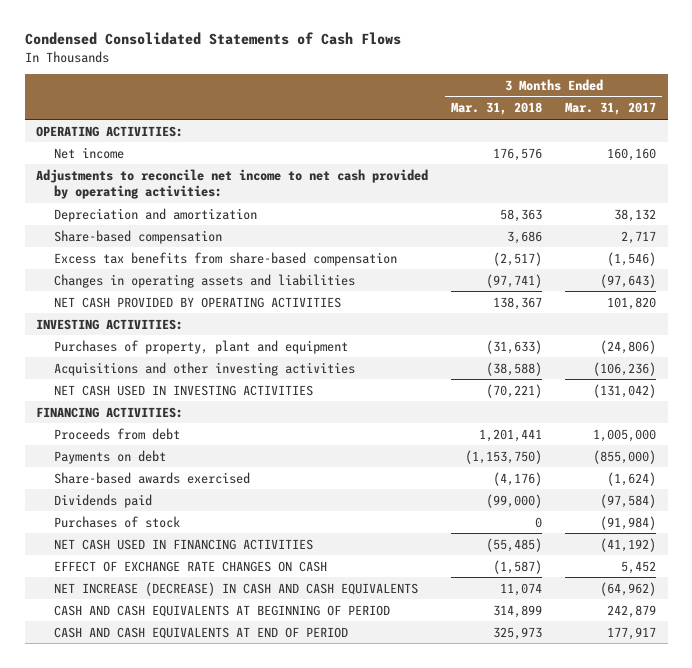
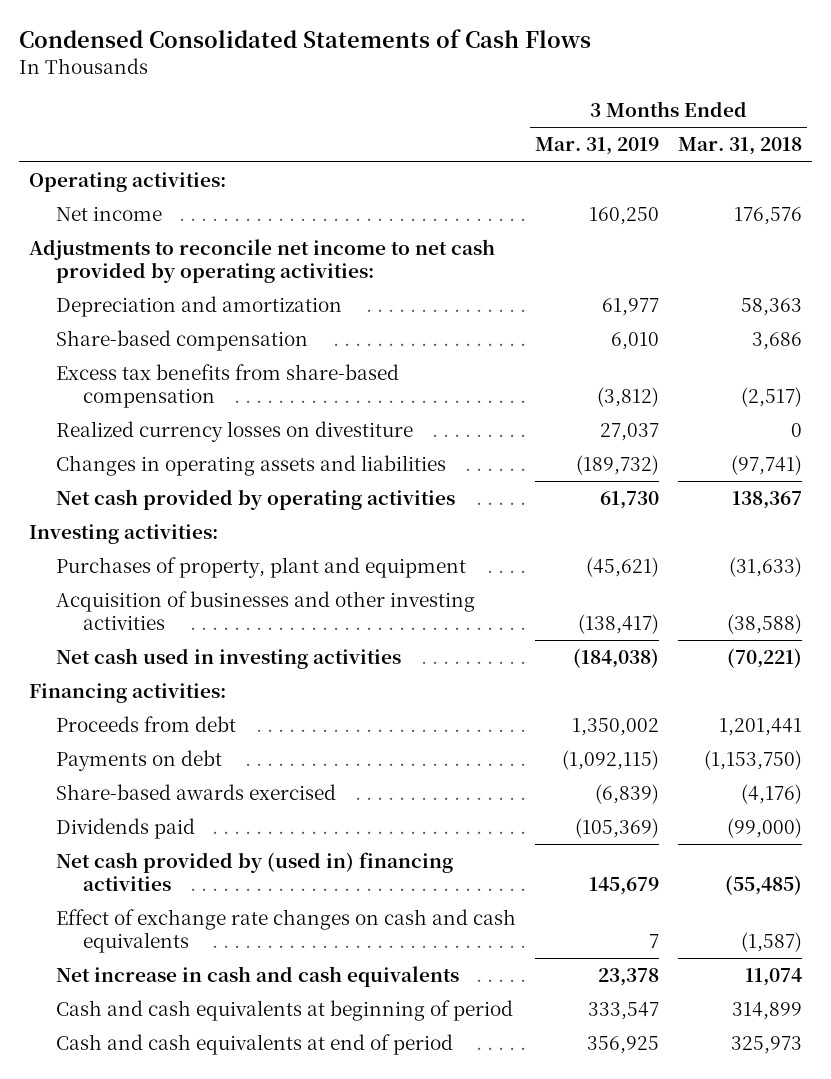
- | 3 Months Ended Mar. 31, 2018 | 3 Months Ended Mar. 31, 2017
+ | 3 Months Ended Mar. 31, 2019 | 3 Months Ended Mar. 31, 2018
- OPERATING ACTIVITIES:
+ Operating activities:
+ Realized currency losses on divestiture | 27,037 | 0
- NET CASH PROVIDED BY OPERATING ACTIVITIES | 138,367 | 101,820
- INVESTING ACTIVITIES:
+ Net cash provided by operating activities | 61,730 | 138,367
+ Investing activities:
- Acquisitions and other investing activities | (38,588) | (106,236)
- NET CASH USED IN INVESTING ACTIVITIES | (70,221) | (131,042)
- FINANCING ACTIVITIES:
+ Acquisition of businesses and other investing activities | (138,417) | (38,588)
+ Net cash used in investing activities | (184,038) | (70,221)
+ Financing activities:
- Purchases of stock | 0 | (91,984)
- NET CASH USED IN FINANCING ACTIVITIES | (55,485) | (41,192)
- EFFECT OF EXCHANGE RATE CHANGES ON CASH | (1,587) | 5,452
- NET INCREASE (DECREASE) IN CASH AND CASH EQUIVALENTS | 11,074 | (64,962)
- CASH AND CASH EQUIVALENTS AT BEGINNING OF PERIOD | 314,899 | 242,879
- CASH AND CASH EQUIVALENTS AT END OF PERIOD | 325,973 | 177,917
+ Net cash provided by (used in) financing activities | 145,679 | (55,485)
+ Effect of exchange rate changes on cash and cash equivalents | 7 | (1,587)
+ Net increase in cash and cash equivalents | 23,378 | 11,074
+ Cash and cash equivalents at beginning of period | 333,547 | 314,899
+ Cash and cash equivalents at end of period | 356,925 | 325,973

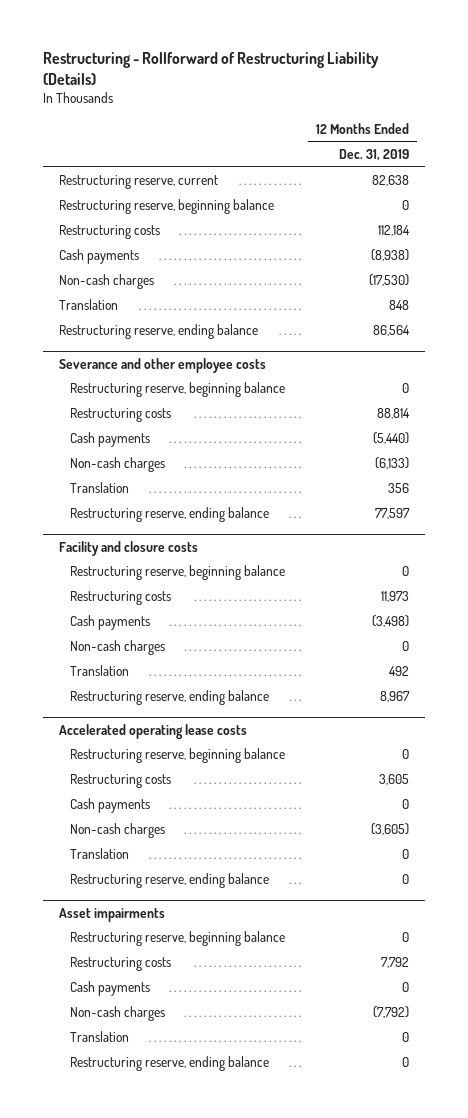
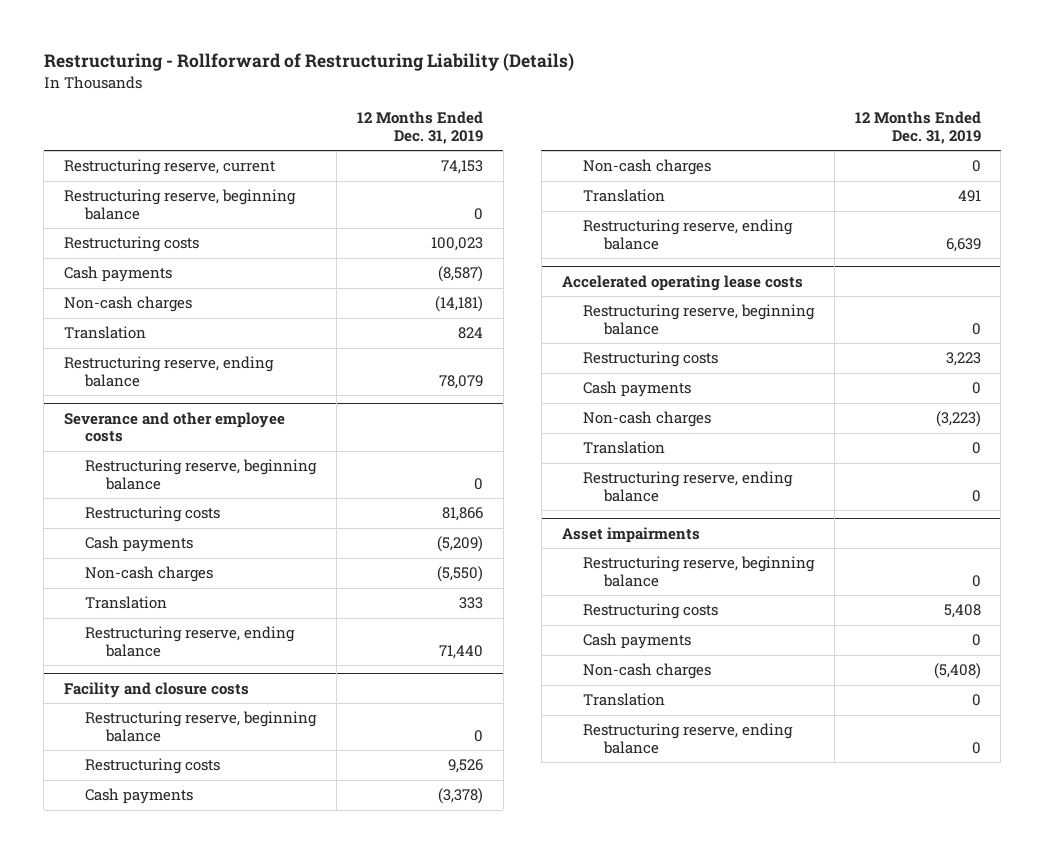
- Restructuring reserve, current | 82,638
+ Restructuring reserve, current | 74,153
- Restructuring costs | 112,184
- Cash payments | (8,938)
- Non-cash charges | (17,530)
- Translation | 848
- Restructuring reserve, ending balance | 86,564
+ Restructuring costs | 100,023
+ Cash payments | (8,587)
+ Non-cash charges | (14,181)
+ Translation | 824
+ Restructuring reserve, ending balance | 78,079
@ Severance and other employee costs
- Restructuring costs | 88,814
- Cash payments | (5,440)
- Non-cash charges | (6,133)
- Translation | 356
- Restructuring reserve, ending balance | 77,597
+ Restructuring costs | 81,866
+ Cash payments | (5,209)
+ Non-cash charges | (5,550)
+ Translation | 333
+ Restructuring reserve, ending balance | 71,440
@ Facility and closure costs
- Restructuring costs | 11,973
- Cash payments | (3,498)
+ Restructuring costs | 9,526
+ Cash payments | (3,378)
- Translation | 492
- Restructuring reserve, ending balance | 8,967
+ Translation | 491
+ Restructuring reserve, ending balance | 6,639
@ Accelerated operating lease costs
- Restructuring costs | 3,605
+ Restructuring costs | 3,223
- Non-cash charges | (3,605)
+ Non-cash charges | (3,223)
@ Asset impairments
- Restructuring costs | 7,792
+ Restructuring costs | 5,408
- Non-cash charges | (7,792)
+ Non-cash charges | (5,408)

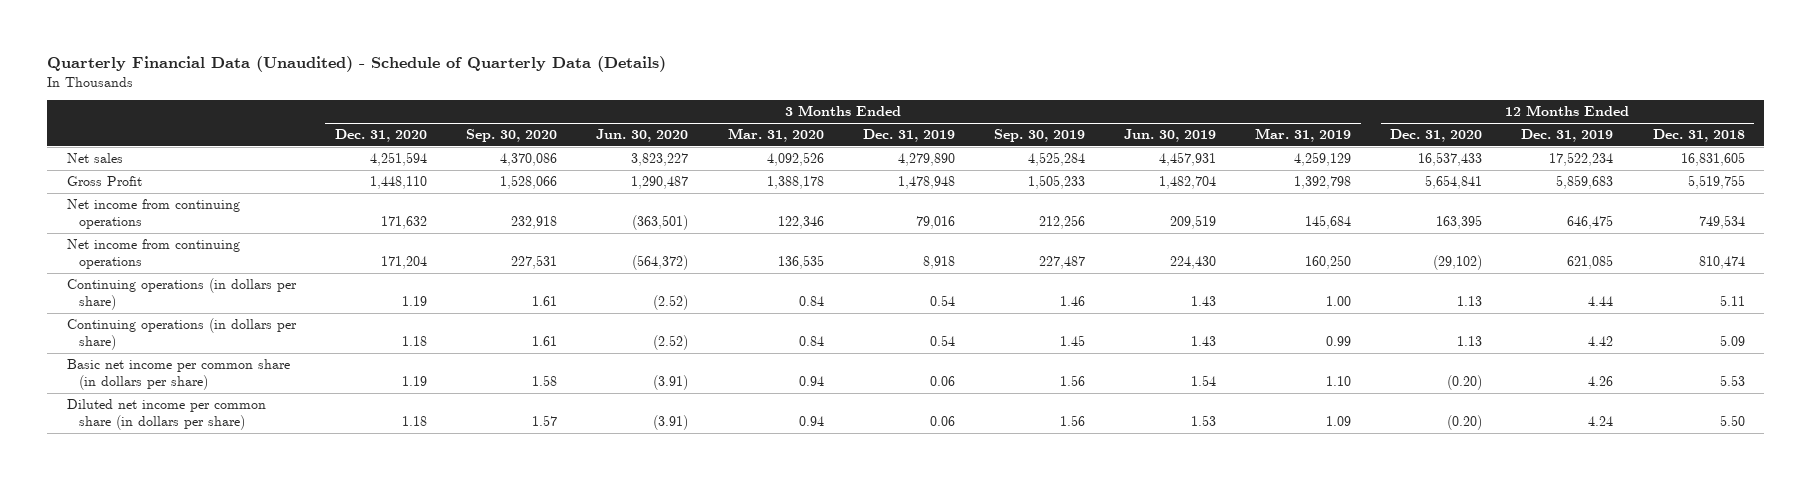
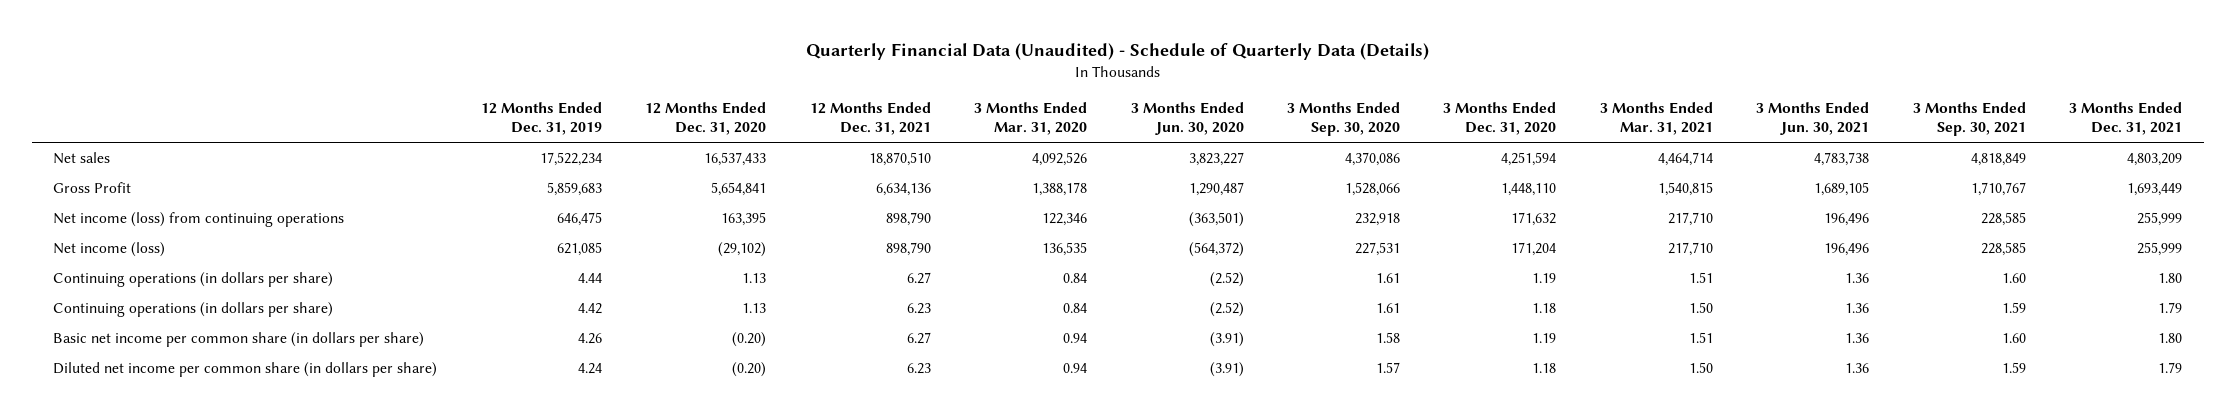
- | 3 Months Ended Dec. 31, 2020 | 3 Months Ended Sep. 30, 2020 | 3 Months Ended Jun. 30, 2020 | 3 Months Ended Mar. 31, 2020 | 3 Months Ended Dec. 31, 2019 | 3 Months Ended Sep. 30, 2019 | 3 Months Ended Jun. 30, 2019 | 3 Months Ended Mar. 31, 2019 | 12 Months Ended Dec. 31, 2020 | 12 Months Ended Dec. 31, 2019 | 12 Months Ended Dec. 31, 2018
+ | 12 Months Ended Dec. 31, 2019 | 12 Months Ended Dec. 31, 2020 | 12 Months Ended Dec. 31, 2021 | 3 Months Ended Mar. 31, 2020 | 3 Months Ended Jun. 30, 2020 | 3 Months Ended Sep. 30, 2020 | 3 Months Ended Dec. 31, 2020 | 3 Months Ended Mar. 31, 2021 | 3 Months Ended Jun. 30, 2021 | 3 Months Ended Sep. 30, 2021 | 3 Months Ended Dec. 31, 2021
- Net income from continuing operations | 171,632 | 232,918 | (363,501) | 122,346 | 79,016 | 212,256 | 209,519 | 145,684 | 163,395 | 646,475 | 749,534
- Net income from continuing operations | 171,204 | 227,531 | (564,372) | 136,535 | 8,918 | 227,487 | 224,430 | 160,250 | (29,102) | 621,085 | 810,474
+ Net income (loss) from continuing operations | 646,475 | 163,395 | 898,790 | 122,346 | (363,501) | 232,918 | 171,632 | 217,710 | 196,496 | 228,585 | 255,999
+ Net income (loss) | 621,085 | (29,102) | 898,790 | 136,535 | (564,372) | 227,531 | 171,204 | 217,710 | 196,496 | 228,585 | 255,999

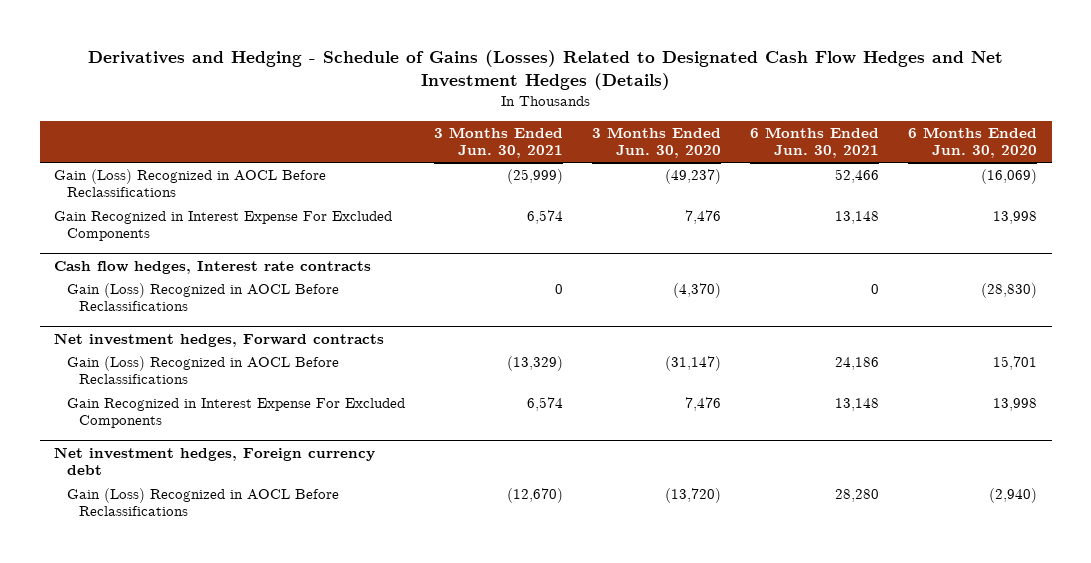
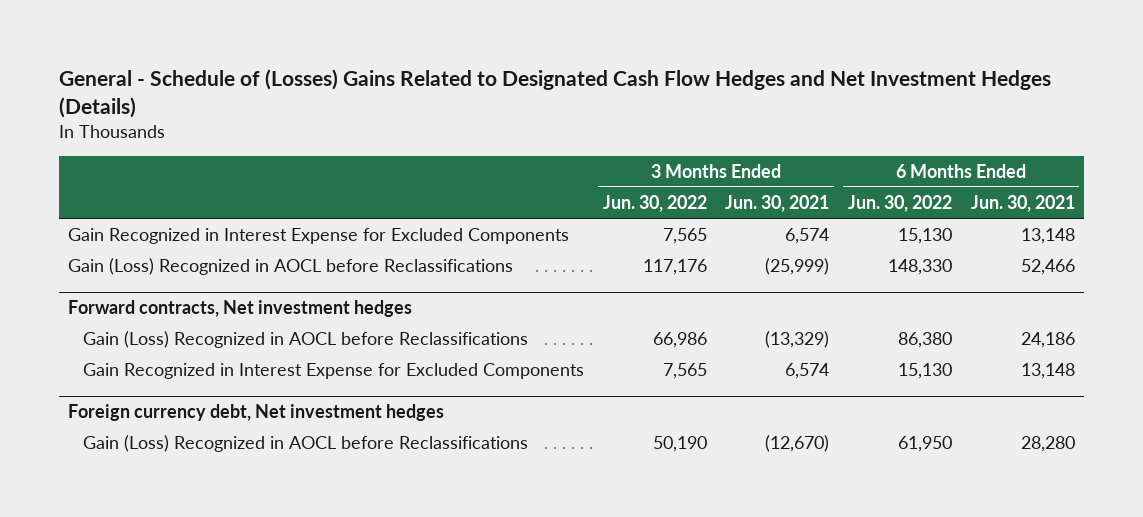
- Derivatives and Hedging - Schedule of Gains (Losses) Related to Designated Cash Flow Hedges and Net Investment Hedges (Details)
+ General - Schedule of (Losses) Gains Related to Designated Cash Flow Hedges and Net Investment Hedges (Details)
- | 3 Months Ended Jun. 30, 2021 | 3 Months Ended Jun. 30, 2020 | 6 Months Ended Jun. 30, 2021 | 6 Months Ended Jun. 30, 2020
+ | 3 Months Ended Jun. 30, 2022 | 3 Months Ended Jun. 30, 2021 | 6 Months Ended Jun. 30, 2022 | 6 Months Ended Jun. 30, 2021
- Gain (Loss) Recognized in AOCL Before Reclassifications | (25,999) | (49,237) | 52,466 | (16,069)
- Gain Recognized in Interest Expense For Excluded Components | 6,574 | 7,476 | 13,148 | 13,998
- Cash flow hedges, Interest rate contracts
- Gain (Loss) Recognized in AOCL Before Reclassifications | 0 | (4,370) | 0 | (28,830)
- Net investment hedges, Forward contracts
- Gain (Loss) Recognized in AOCL Before Reclassifications | (13,329) | (31,147) | 24,186 | 15,701
- Gain Recognized in Interest Expense For Excluded Components | 6,574 | 7,476 | 13,148 | 13,998
- Net investment hedges, Foreign currency debt
- Gain (Loss) Recognized in AOCL Before Reclassifications | (12,670) | (13,720) | 28,280 | (2,940)
+ Gain Recognized in Interest Expense for Excluded Components | 7,565 | 6,574 | 15,130 | 13,148
+ Gain (Loss) Recognized in AOCL before Reclassifications | 117,176 | (25,999) | 148,330 | 52,466
+ Forward contracts, Net investment hedges
+ Gain (Loss) Recognized in AOCL before Reclassifications | 66,986 | (13,329) | 86,380 | 24,186
+ Gain Recognized in Interest Expense for Excluded Components | 7,565 | 6,574 | 15,130 | 13,148
+ Foreign currency debt, Net investment hedges
+ Gain (Loss) Recognized in AOCL before Reclassifications | 50,190 | (12,670) | 61,950 | 28,280

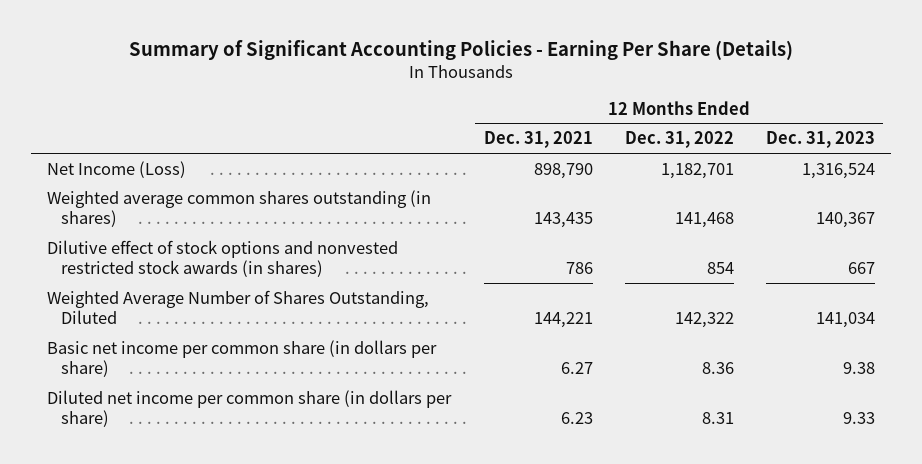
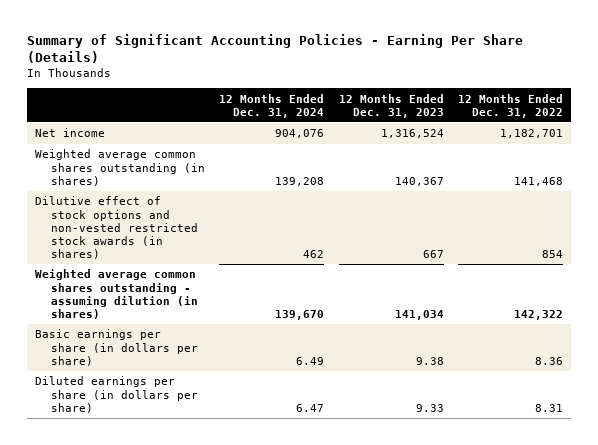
- | 12 Months Ended Dec. 31, 2021 | 12 Months Ended Dec. 31, 2022 | 12 Months Ended Dec. 31, 2023
+ | 12 Months Ended Dec. 31, 2024 | 12 Months Ended Dec. 31, 2023 | 12 Months Ended Dec. 31, 2022
- Net Income (Loss) | 898,790 | 1,182,701 | 1,316,524
+ Net income | 904,076 | 1,316,524 | 1,182,701
- Dilutive effect of stock options and nonvested restricted stock awards (in shares) | 786 | 854 | 667
- Weighted Average Number of Shares Outstanding, Diluted | 144,221 | 142,322 | 141,034
- Basic net income per common share (in dollars per share) | 6.27 | 8.36 | 9.38
- Diluted net income per common share (in dollars per share) | 6.23 | 8.31 | 9.33
+ Dilutive effect of stock options and non-vested restricted stock awards (in shares) | 462 | 667 | 854
+ Weighted average common shares outstanding - assuming dilution (in shares) | 139,670 | 141,034 | 142,322
+ Basic earnings per share (in dollars per share) | 6.49 | 9.38 | 8.36
+ Diluted earnings per share (in dollars per share) | 6.47 | 9.33 | 8.31

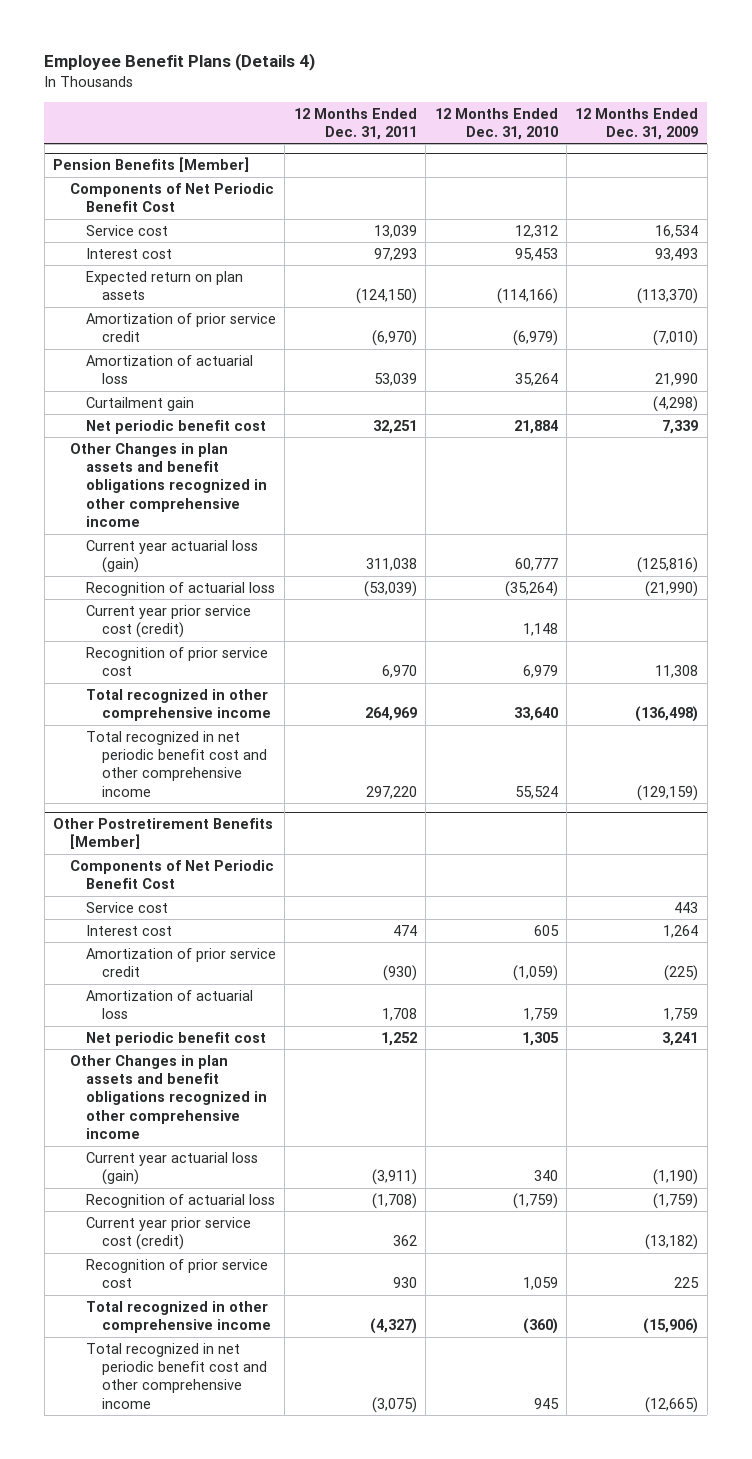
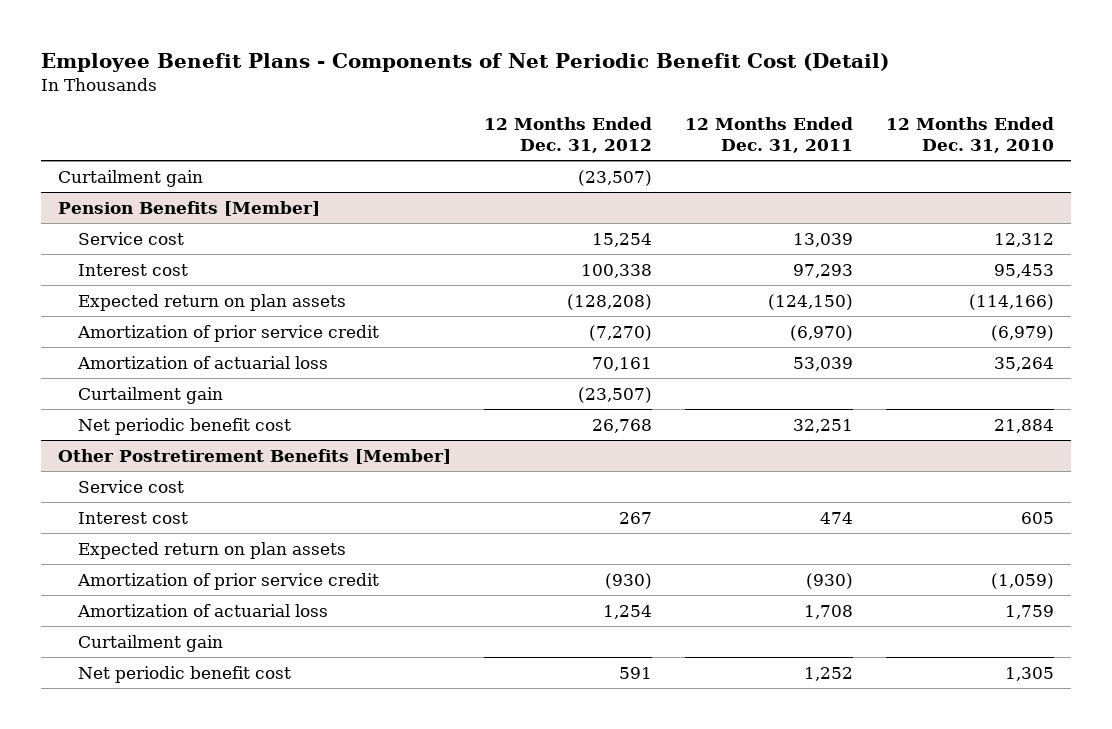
- Employee Benefit Plans (Details 4)
+ Employee Benefit Plans - Components of Net Periodic Benefit Cost (Detail)
- | 12 Months Ended Dec. 31, 2011 | 12 Months Ended Dec. 31, 2010 | 12 Months Ended Dec. 31, 2009
+ | 12 Months Ended Dec. 31, 2012 | 12 Months Ended Dec. 31, 2011 | 12 Months Ended Dec. 31, 2010
+ Curtailment gain | (23,507) | |
@ Pension Benefits [Member]
- Components of Net Periodic Benefit Cost
- Other Changes in plan assets and benefit obligations recognized in other comprehensive income
- Current year actuarial loss (gain) | 311,038 | 60,777 | (125,816)
- Recognition of actuarial loss | (53,039) | (35,264) | (21,990)
- Current year prior service cost (credit) | | 1,148 |
- Recognition of prior service cost | 6,970 | 6,979 | 11,308
- Total recognized in other comprehensive income | 264,969 | 33,640 | (136,498)
- Total recognized in net periodic benefit cost and other comprehensive income | 297,220 | 55,524 | (129,159)
@ Other Postretirement Benefits [Member]
- Components of Net Periodic Benefit Cost
+ Expected return on plan assets
+ Curtailment gain
- Other Changes in plan assets and benefit obligations recognized in other comprehensive income
- Current year actuarial loss (gain) | (3,911) | 340 | (1,190)
- Recognition of actuarial loss | (1,708) | (1,759) | (1,759)
- Current year prior service cost (credit) | 362 | | (13,182)
- Recognition of prior service cost | 930 | 1,059 | 225
- Total recognized in other comprehensive income | (4,327) | (360) | (15,906)
- Total recognized in net periodic benefit cost and other comprehensive income | (3,075) | 945 | (12,665)

